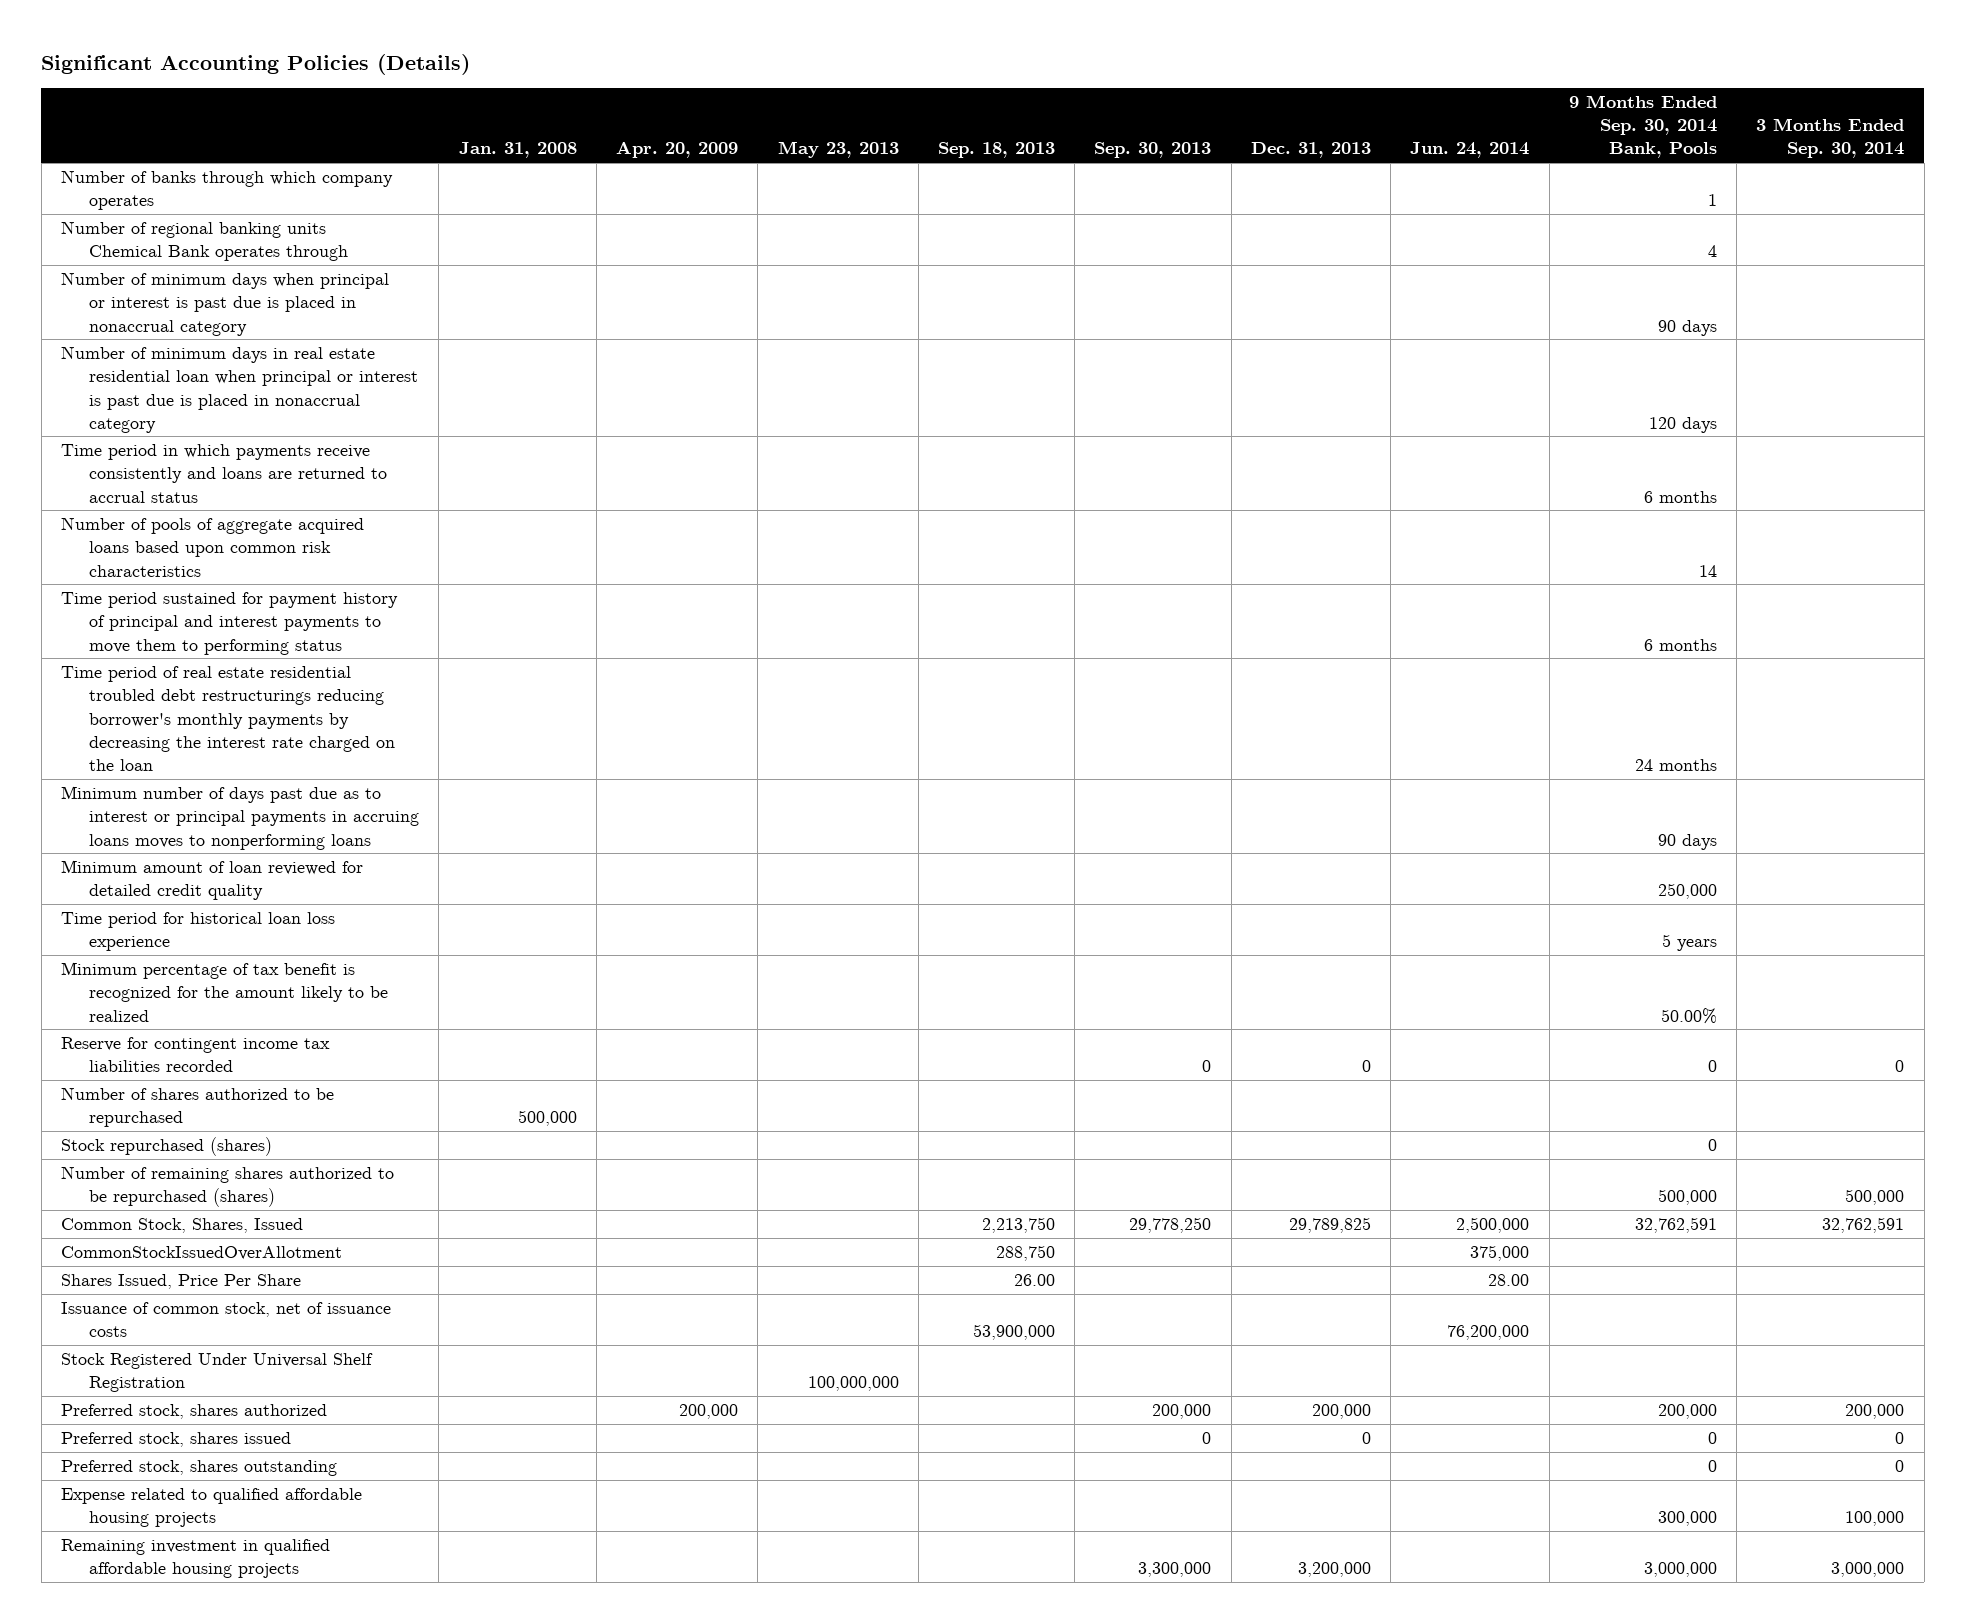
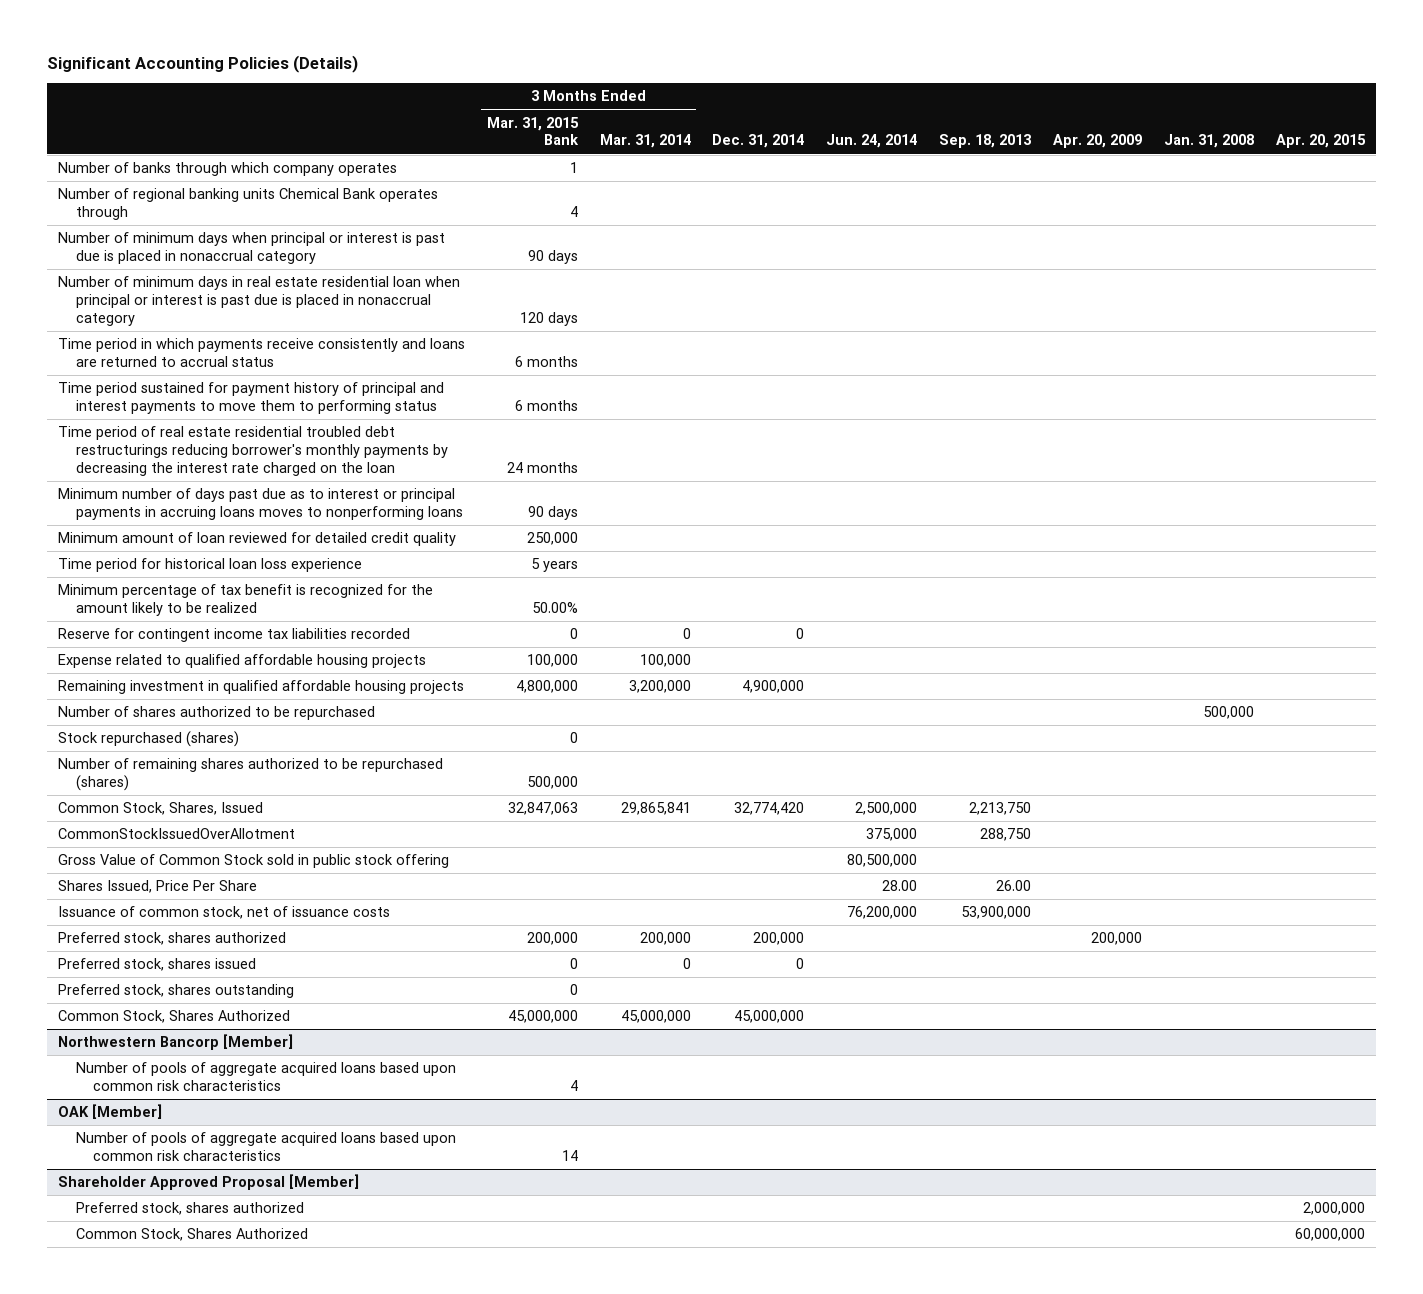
- | Jan. 31, 2008 | Apr. 20, 2009 | May 23, 2013 | Sep. 18, 2013 | Sep. 30, 2013 | Dec. 31, 2013 | Jun. 24, 2014 | 9 Months Ended Sep. 30, 2014 Bank, Pools | 3 Months Ended Sep. 30, 2014
+ | 3 Months Ended Mar. 31, 2015 Bank | 3 Months Ended Mar. 31, 2014 | Dec. 31, 2014 | Jun. 24, 2014 | Sep. 18, 2013 | Apr. 20, 2009 | Jan. 31, 2008 | Apr. 20, 2015
- Number of pools of aggregate acquired loans based upon common risk characteristics | | | | | | | | 14 |
moved up: Expense related to qualified affordable housing projects | 100,000 | 100,000 | | | | | |
moved up: Remaining investment in qualified affordable housing projects | 4,800,000 | 3,200,000 | 4,900,000 | | | | |
+ Gross Value of Common Stock sold in public stock offering | | | | 80,500,000 | | | |
- Stock Registered Under Universal Shelf Registration | | | 100,000,000 | | | | | |
+ Common Stock, Shares Authorized | 45,000,000 | 45,000,000 | 45,000,000 | | | | |
+ Northwestern Bancorp [Member]
+ Number of pools of aggregate acquired loans based upon common risk characteristics | 4 | | | | | | |
+ OAK [Member]
+ Number of pools of aggregate acquired loans based upon common risk characteristics | 14 | | | | | | |
+ Shareholder Approved Proposal [Member]
+ Preferred stock, shares authorized | | | | | | | | 2,000,000
+ Common Stock, Shares Authorized | | | | | | | | 60,000,000

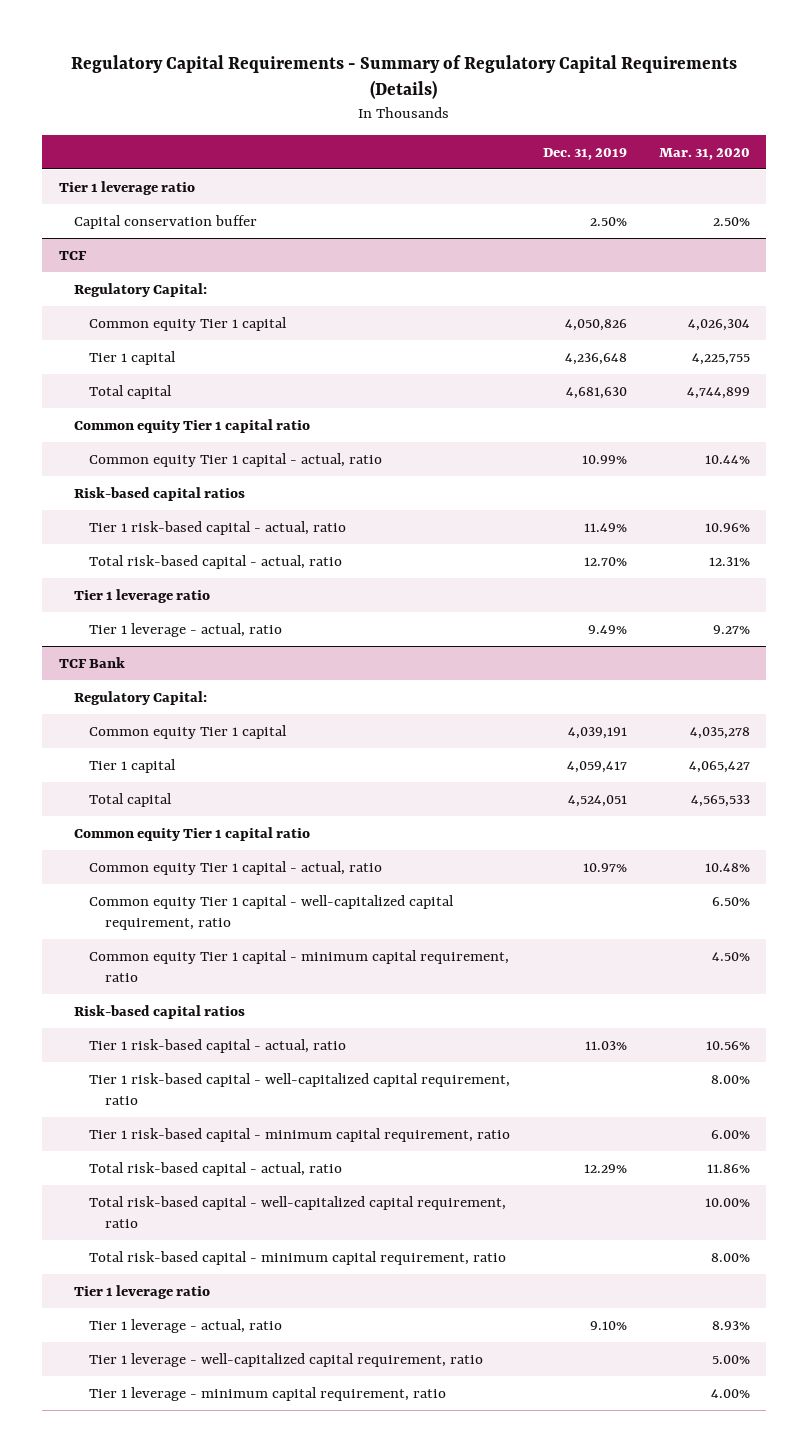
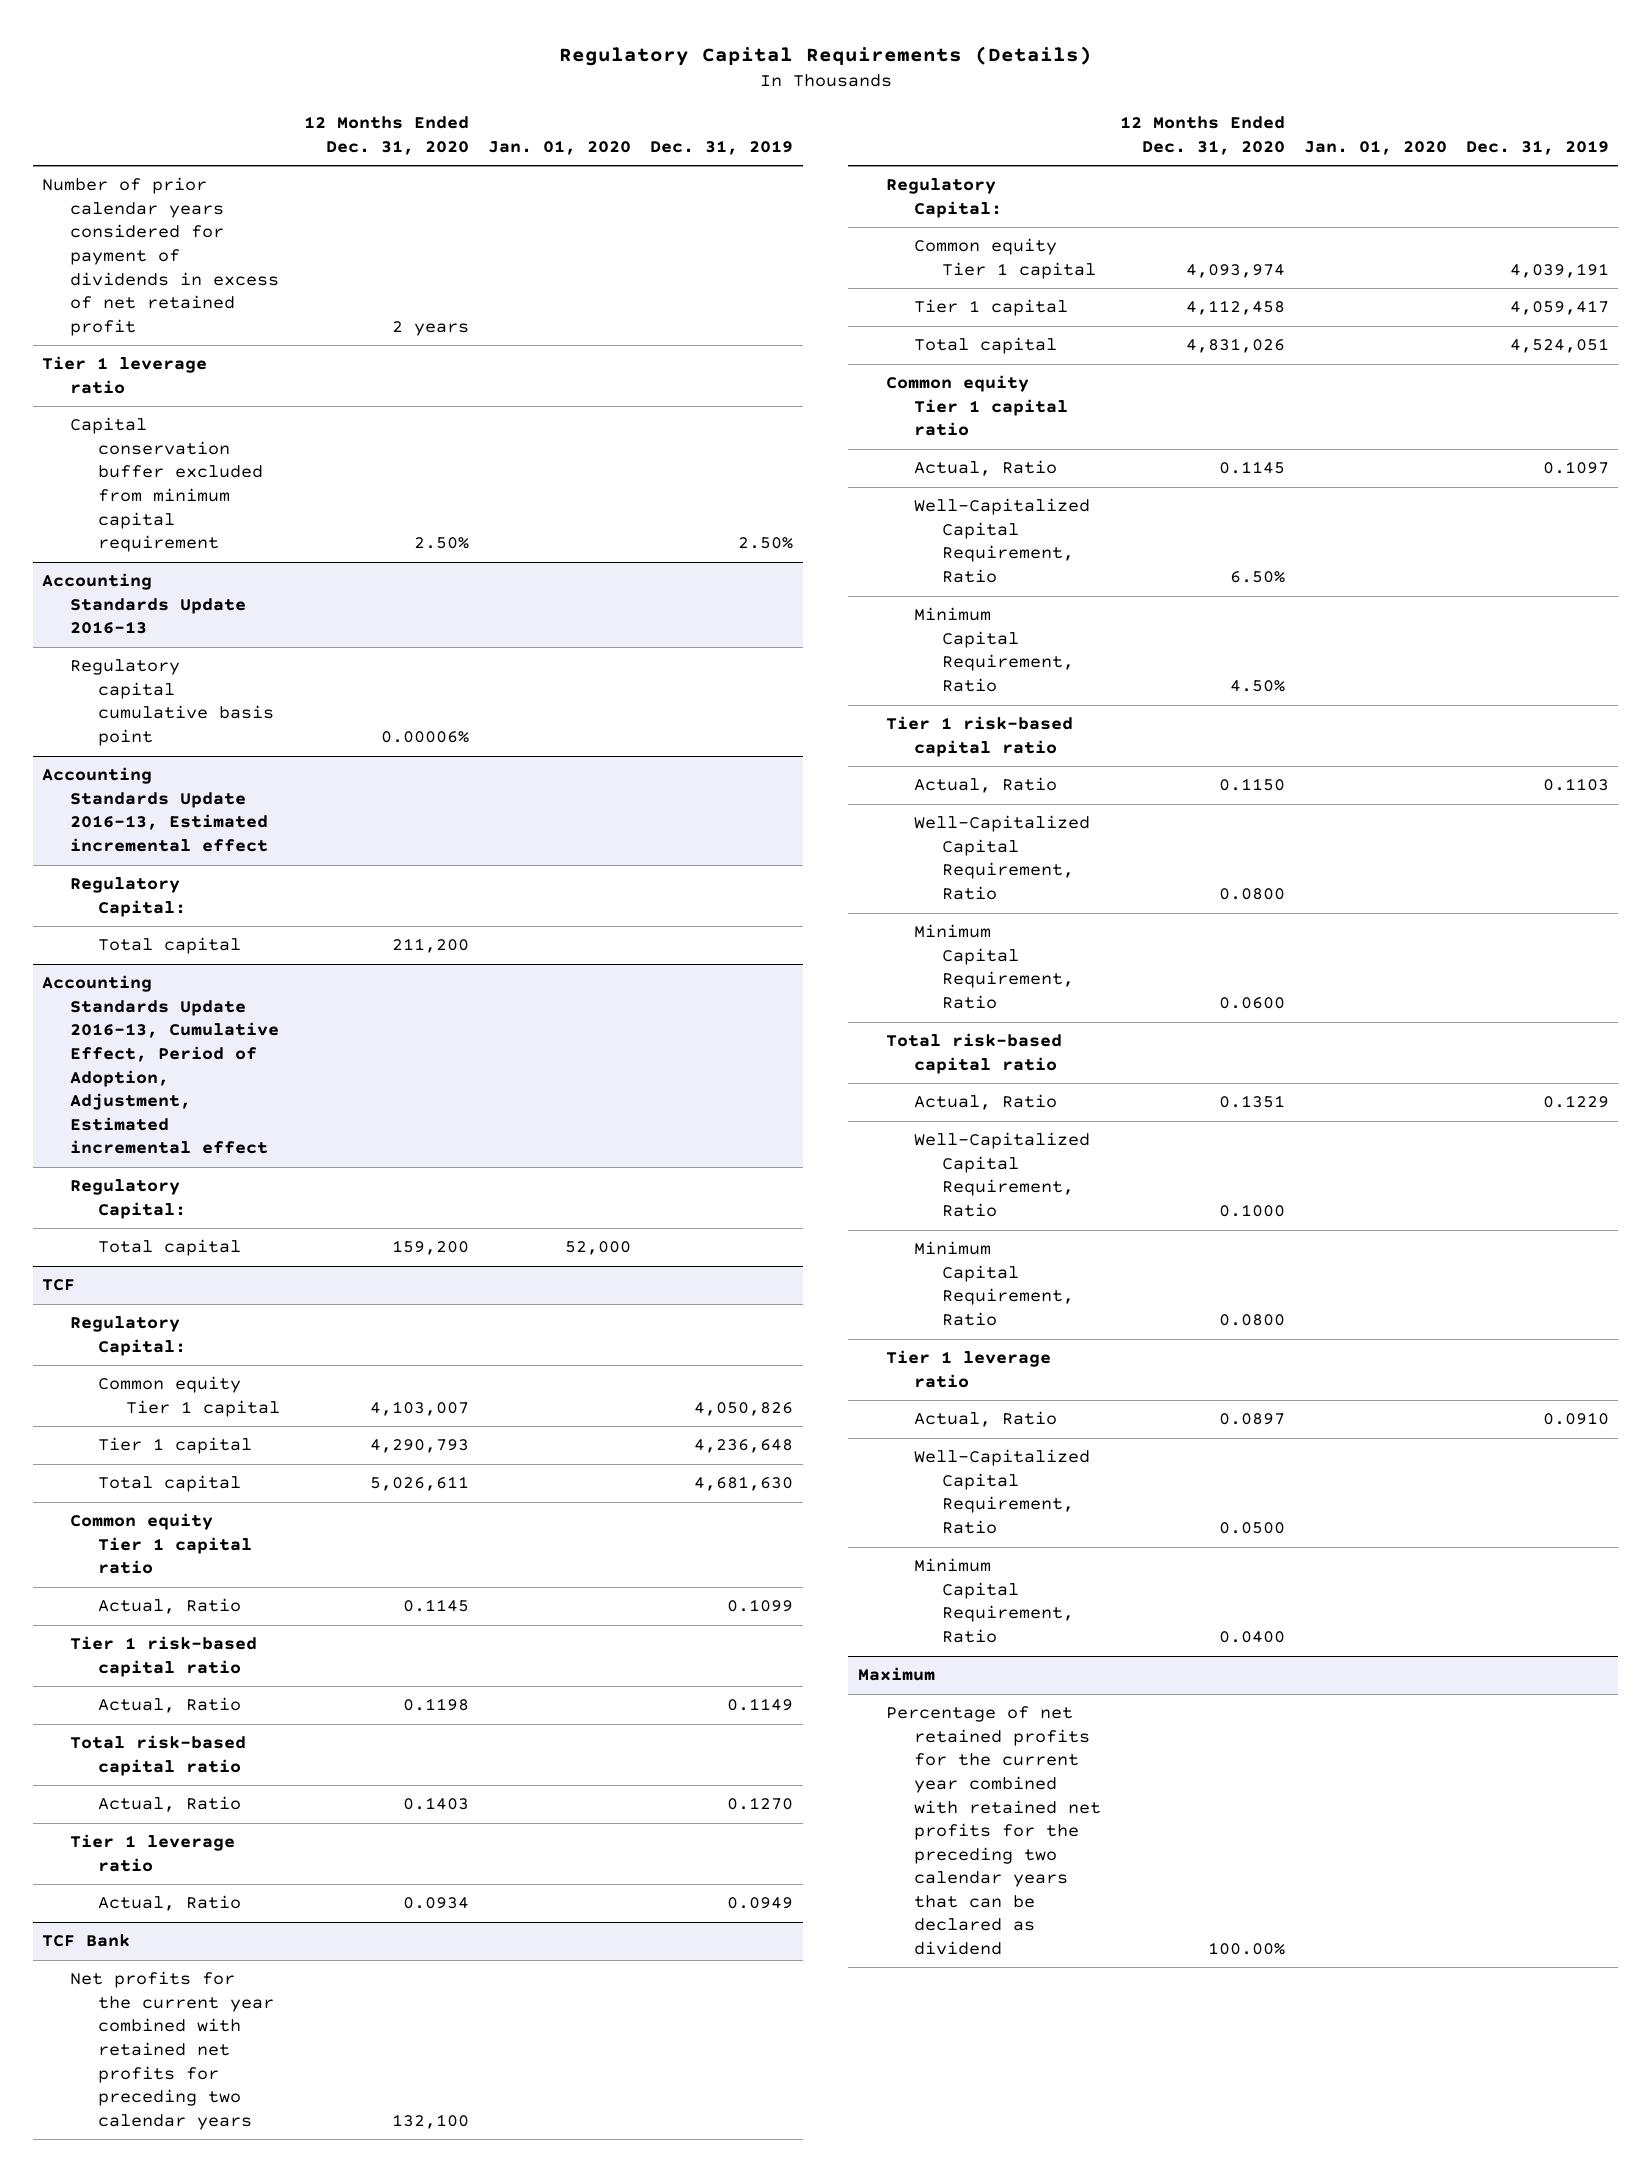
- Regulatory Capital Requirements - Summary of Regulatory Capital Requirements (Details)
+ Regulatory Capital Requirements (Details)
- | Dec. 31, 2019 | Mar. 31, 2020
+ | 12 Months Ended Dec. 31, 2020 | Jan. 01, 2020 | Dec. 31, 2019
+ Number of prior calendar years considered for payment of dividends in excess of net retained profit | 2 years | |
- Capital conservation buffer | 2.50% | 2.50%
+ Capital conservation buffer excluded from minimum capital requirement | 2.50% | | 2.50%
+ Accounting Standards Update 2016-13
+ Regulatory capital cumulative basis point | 0.00006% | |
+ Accounting Standards Update 2016-13, Estimated incremental effect
+ Regulatory Capital:
+ Total capital | 211,200 | |
+ Accounting Standards Update 2016-13, Cumulative Effect, Period of Adoption, Adjustment, Estimated incremental effect
+ Regulatory Capital:
+ Total capital | 159,200 | 52,000 |
@ TCF
- Common equity Tier 1 capital - actual, ratio | 10.99% | 10.44%
- Risk-based capital ratios
- Tier 1 risk-based capital - actual, ratio | 11.49% | 10.96%
- Total risk-based capital - actual, ratio | 12.70% | 12.31%
+ Actual, Ratio | 0.1145 | | 0.1099
+ Tier 1 risk-based capital ratio
+ Actual, Ratio | 0.1198 | | 0.1149
+ Total risk-based capital ratio
+ Actual, Ratio | 0.1403 | | 0.1270
- Tier 1 leverage - actual, ratio | 9.49% | 9.27%
+ Actual, Ratio | 0.0934 | | 0.0949
@ TCF Bank
+ Net profits for the current year combined with retained net profits for preceding two calendar years | 132,100 | |
- Common equity Tier 1 capital - actual, ratio | 10.97% | 10.48%
- Common equity Tier 1 capital - well-capitalized capital requirement, ratio | | 6.50%
- Common equity Tier 1 capital - minimum capital requirement, ratio | | 4.50%
- Risk-based capital ratios
- Tier 1 risk-based capital - actual, ratio | 11.03% | 10.56%
- Tier 1 risk-based capital - well-capitalized capital requirement, ratio | | 8.00%
- Tier 1 risk-based capital - minimum capital requirement, ratio | | 6.00%
- Total risk-based capital - actual, ratio | 12.29% | 11.86%
- Total risk-based capital - well-capitalized capital requirement, ratio | | 10.00%
- Total risk-based capital - minimum capital requirement, ratio | | 8.00%
+ Actual, Ratio | 0.1145 | | 0.1097
+ Well-Capitalized Capital Requirement, Ratio | 6.50% | |
+ Minimum Capital Requirement, Ratio | 4.50% | |
+ Tier 1 risk-based capital ratio
+ Actual, Ratio | 0.1150 | | 0.1103
+ Well-Capitalized Capital Requirement, Ratio | 0.0800 | |
+ Minimum Capital Requirement, Ratio | 0.0600 | |
+ Total risk-based capital ratio
+ Actual, Ratio | 0.1351 | | 0.1229
+ Well-Capitalized Capital Requirement, Ratio | 0.1000 | |
+ Minimum Capital Requirement, Ratio | 0.0800 | |
- Tier 1 leverage - actual, ratio | 9.10% | 8.93%
- Tier 1 leverage - well-capitalized capital requirement, ratio | | 5.00%
- Tier 1 leverage - minimum capital requirement, ratio | | 4.00%
+ Actual, Ratio | 0.0897 | | 0.0910
+ Well-Capitalized Capital Requirement, Ratio | 0.0500 | |
+ Minimum Capital Requirement, Ratio | 0.0400 | |
+ Maximum
+ Percentage of net retained profits for the current year combined with retained net profits for the preceding two calendar years that can be declared as dividend | 100.00% | |

